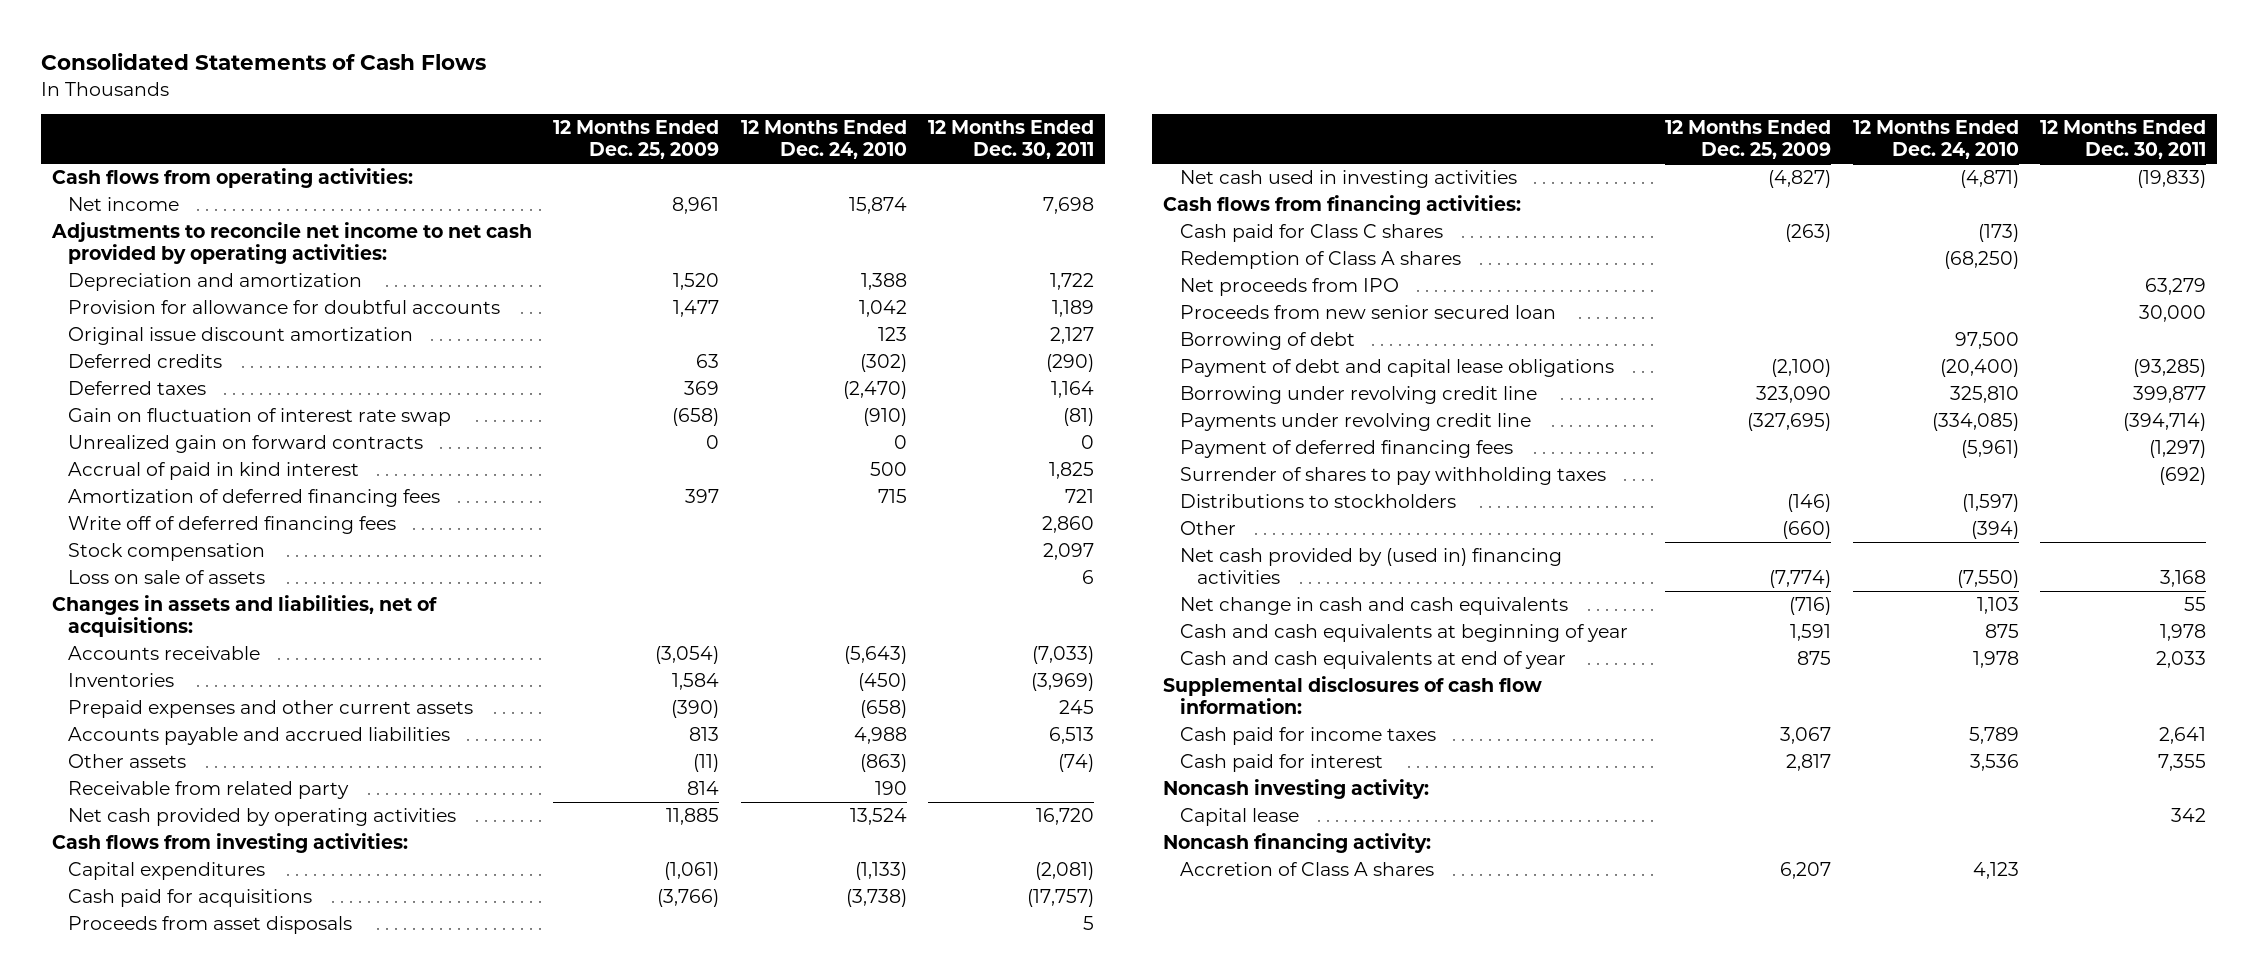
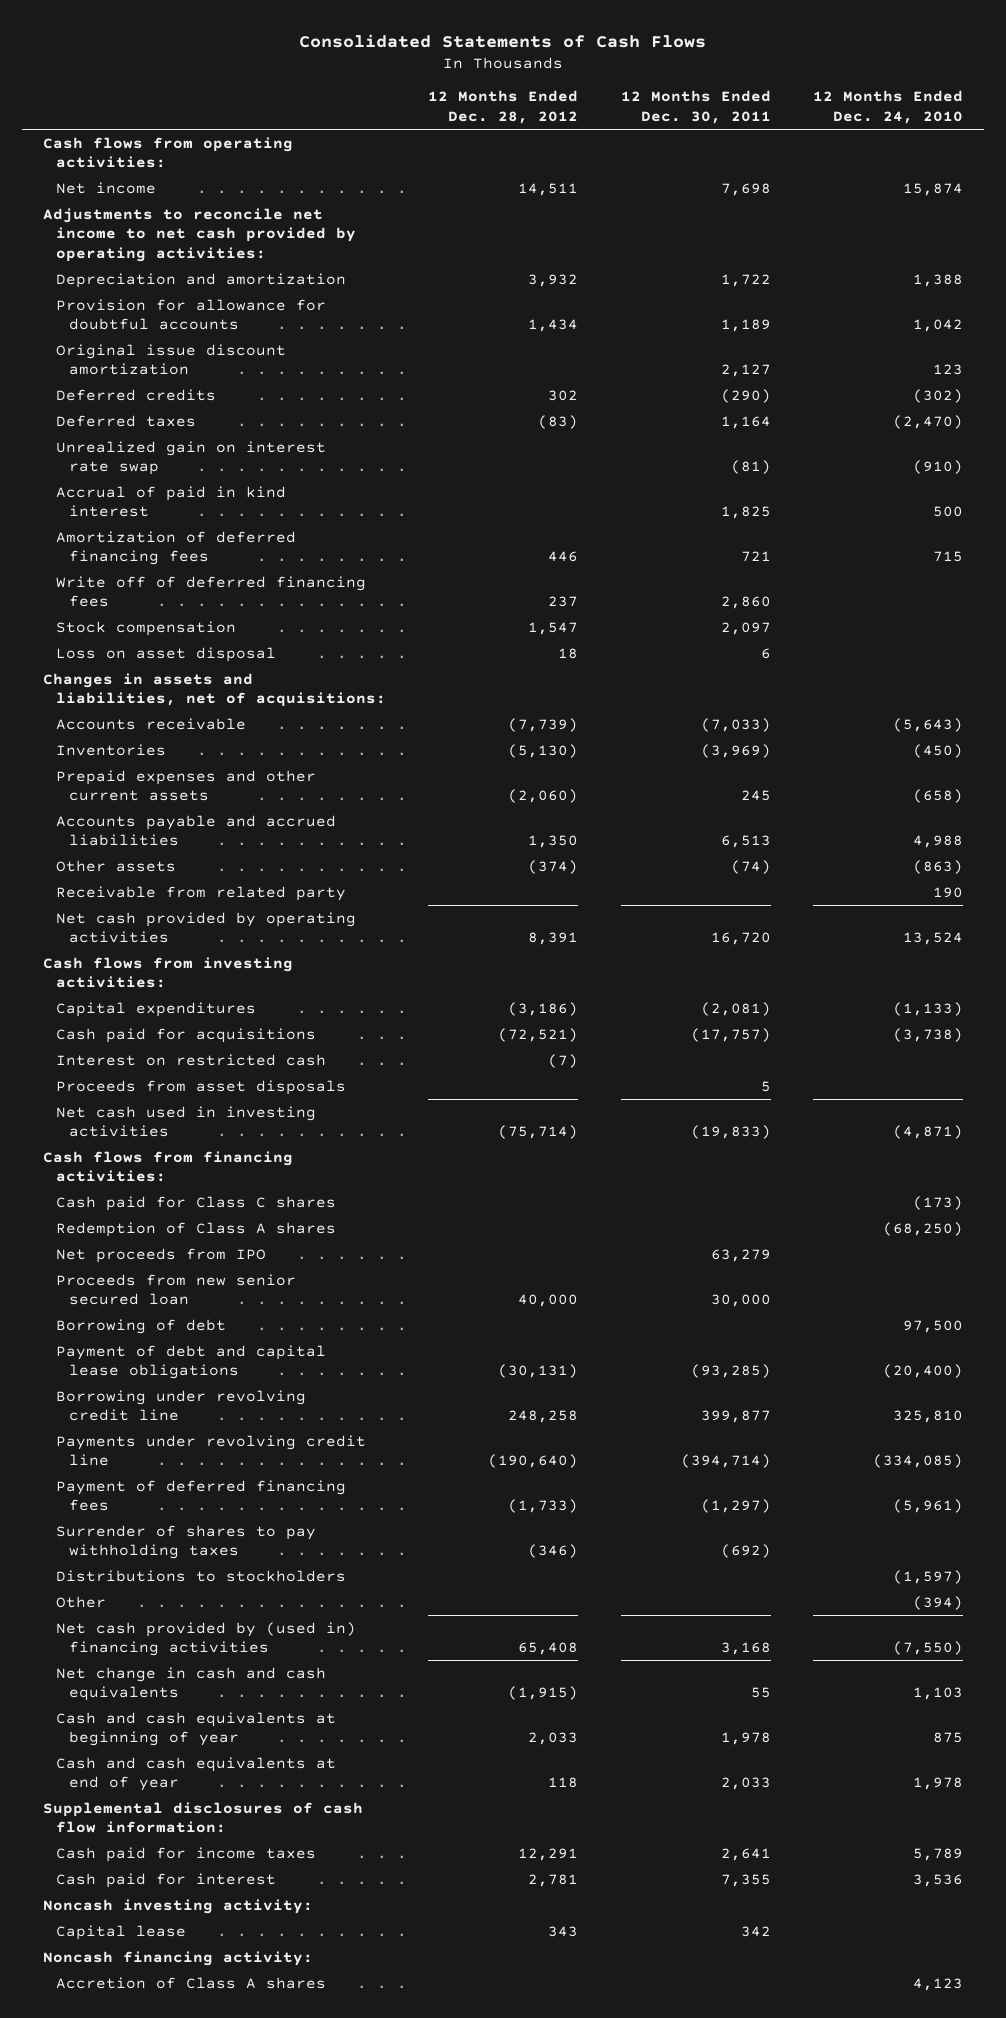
- | 12 Months Ended Dec. 25, 2009 | 12 Months Ended Dec. 24, 2010 | 12 Months Ended Dec. 30, 2011
+ | 12 Months Ended Dec. 28, 2012 | 12 Months Ended Dec. 30, 2011 | 12 Months Ended Dec. 24, 2010
- Gain on fluctuation of interest rate swap | (658) | (910) | (81)
- Unrealized gain on forward contracts | 0 | 0 | 0
+ Unrealized gain on interest rate swap | | (81) | (910)
- Loss on sale of assets | | | 6
+ Loss on asset disposal | 18 | 6 |
+ Interest on restricted cash | (7) | |

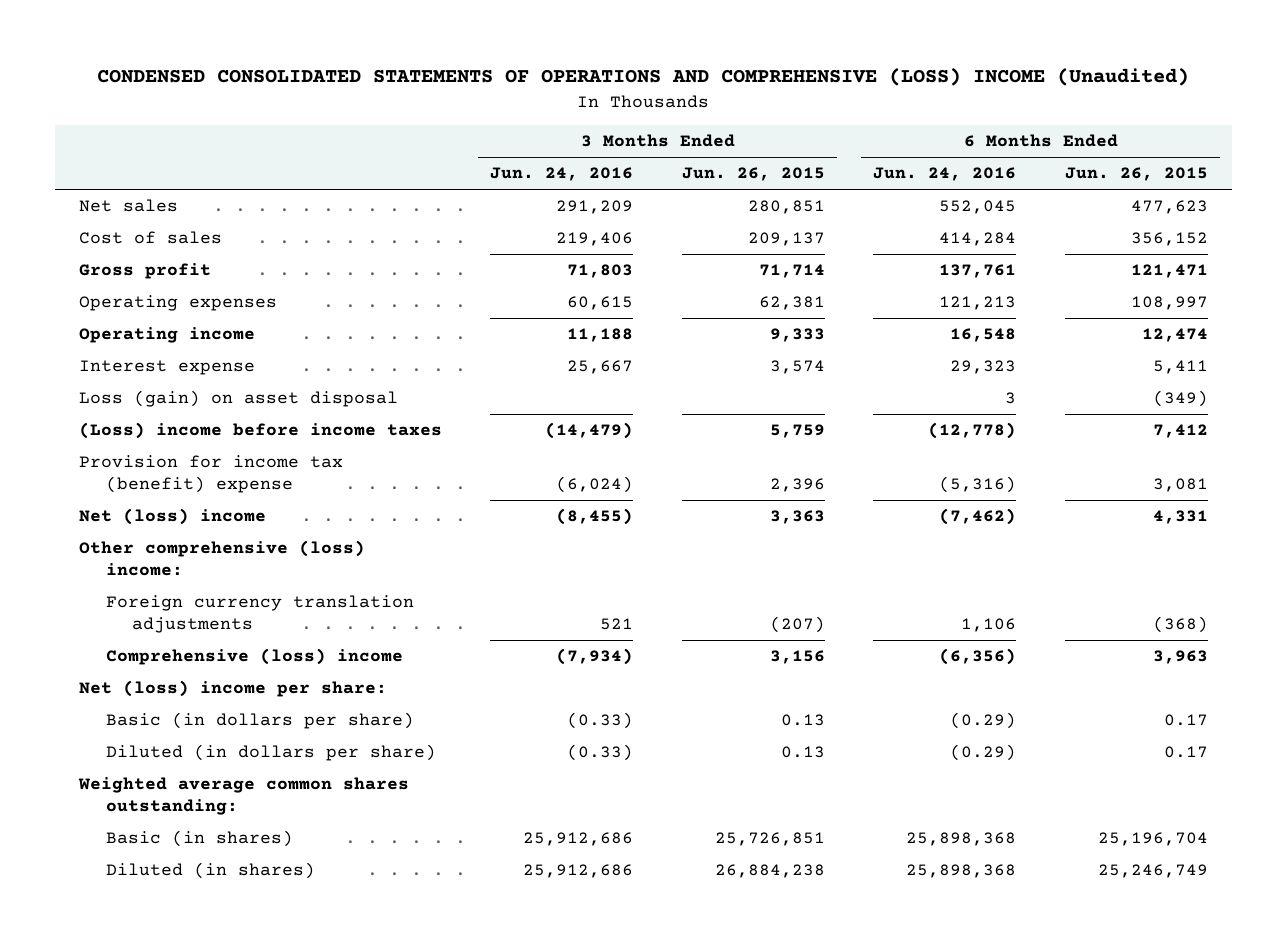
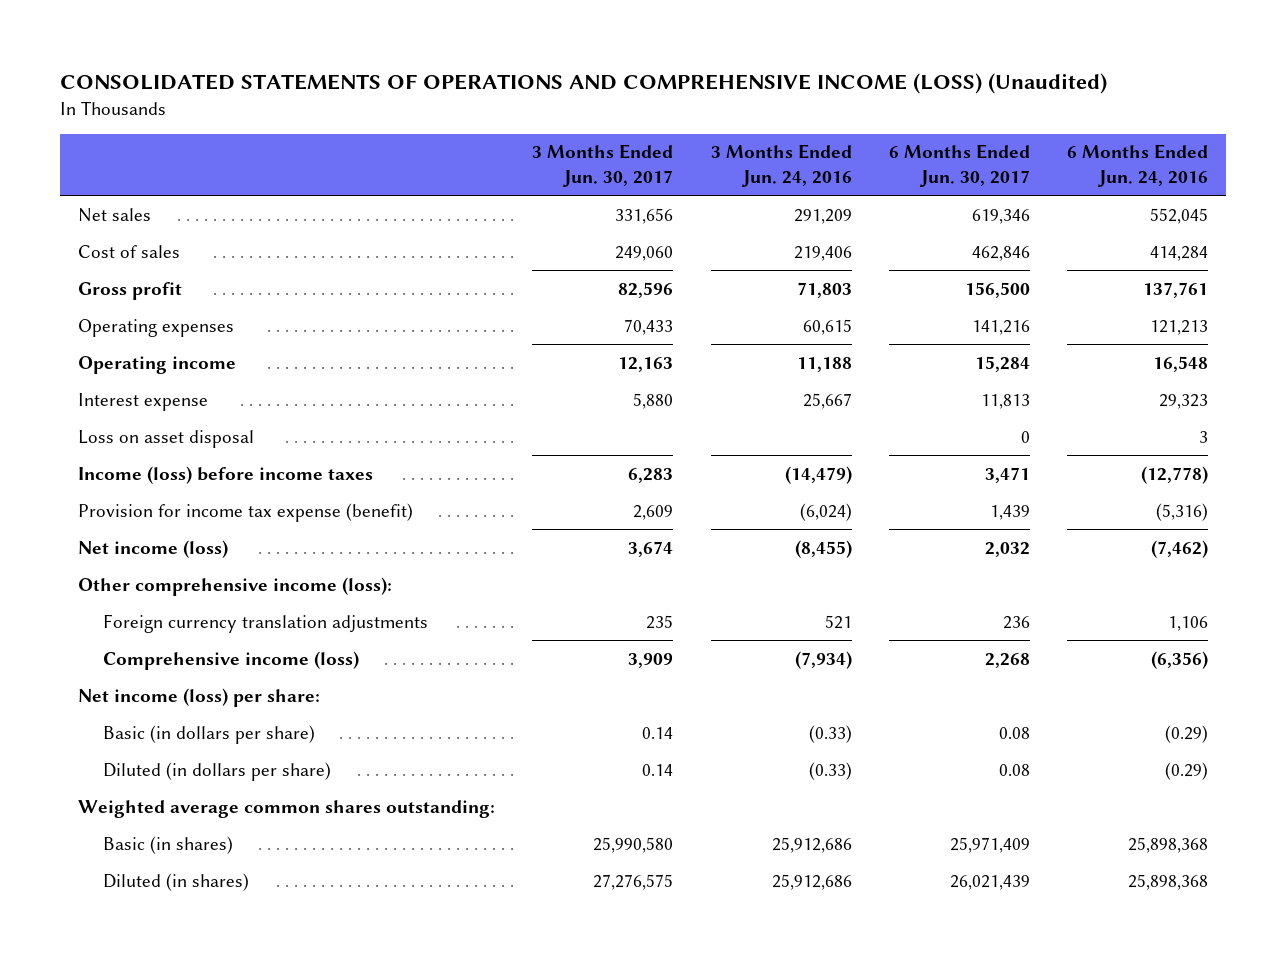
- CONDENSED CONSOLIDATED STATEMENTS OF OPERATIONS AND COMPREHENSIVE (LOSS) INCOME (Unaudited)
+ CONSOLIDATED STATEMENTS OF OPERATIONS AND COMPREHENSIVE INCOME (LOSS) (Unaudited)
- | 3 Months Ended Jun. 24, 2016 | 3 Months Ended Jun. 26, 2015 | 6 Months Ended Jun. 24, 2016 | 6 Months Ended Jun. 26, 2015
+ | 3 Months Ended Jun. 30, 2017 | 3 Months Ended Jun. 24, 2016 | 6 Months Ended Jun. 30, 2017 | 6 Months Ended Jun. 24, 2016
- Loss (gain) on asset disposal | | | 3 | (349)
- (Loss) income before income taxes | (14,479) | 5,759 | (12,778) | 7,412
- Provision for income tax (benefit) expense | (6,024) | 2,396 | (5,316) | 3,081
- Net (loss) income | (8,455) | 3,363 | (7,462) | 4,331
- Other comprehensive (loss) income:
+ Loss on asset disposal | | | 0 | 3
+ Income (loss) before income taxes | 6,283 | (14,479) | 3,471 | (12,778)
+ Provision for income tax expense (benefit) | 2,609 | (6,024) | 1,439 | (5,316)
+ Net income (loss) | 3,674 | (8,455) | 2,032 | (7,462)
+ Other comprehensive income (loss):
- Comprehensive (loss) income | (7,934) | 3,156 | (6,356) | 3,963
- Net (loss) income per share:
+ Comprehensive income (loss) | 3,909 | (7,934) | 2,268 | (6,356)
+ Net income (loss) per share:

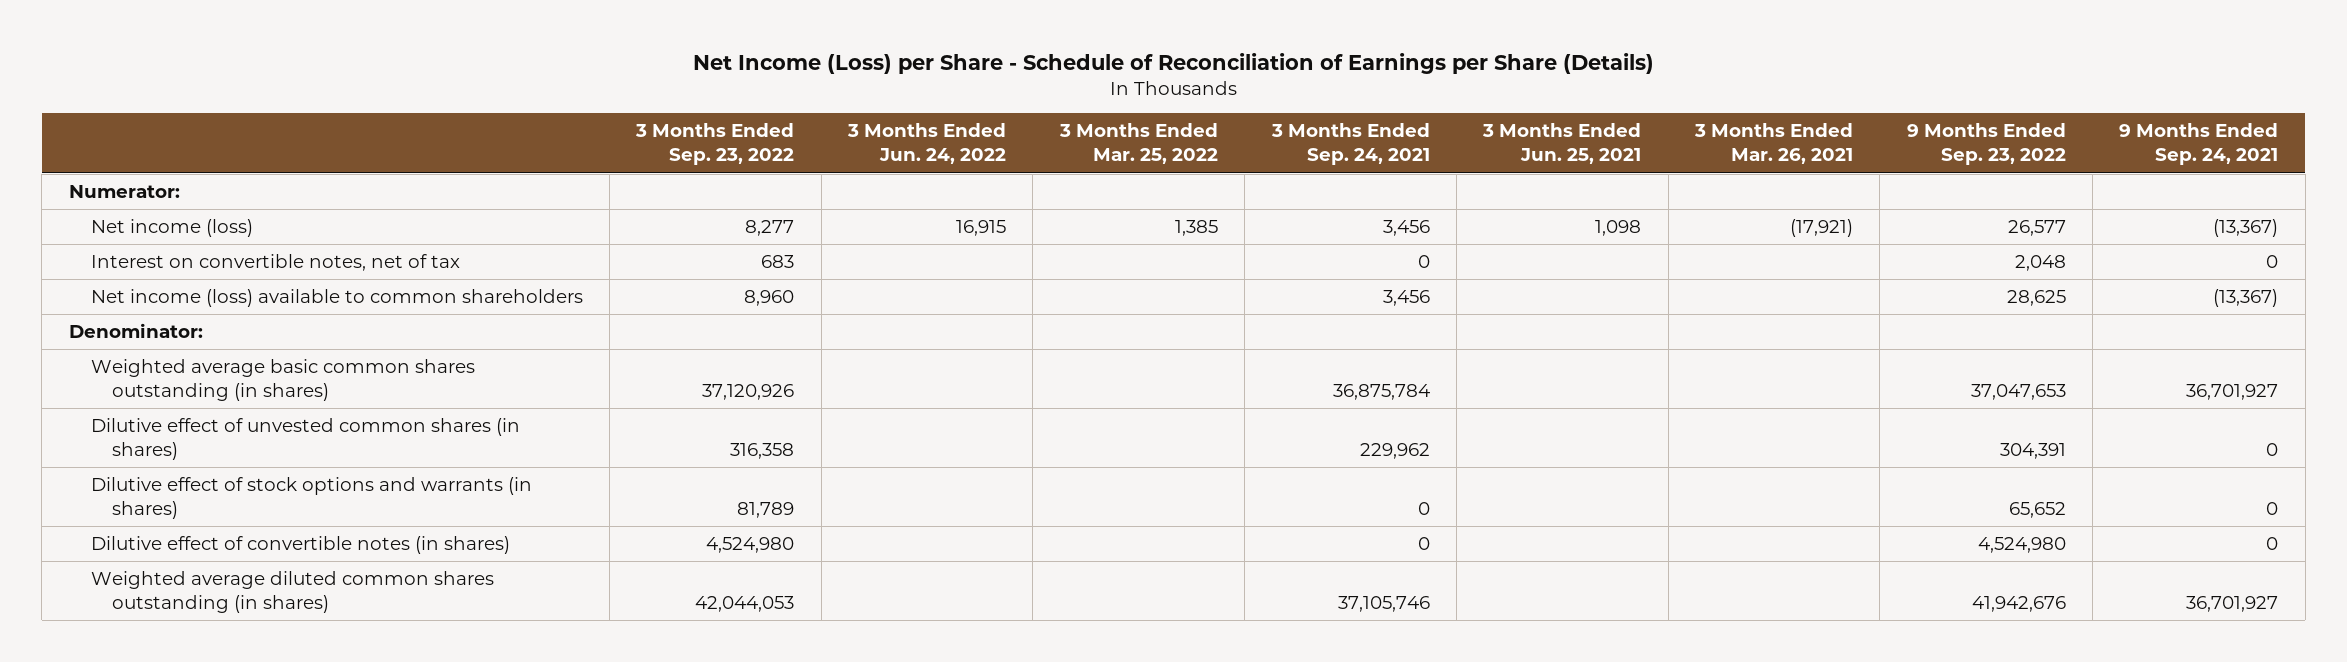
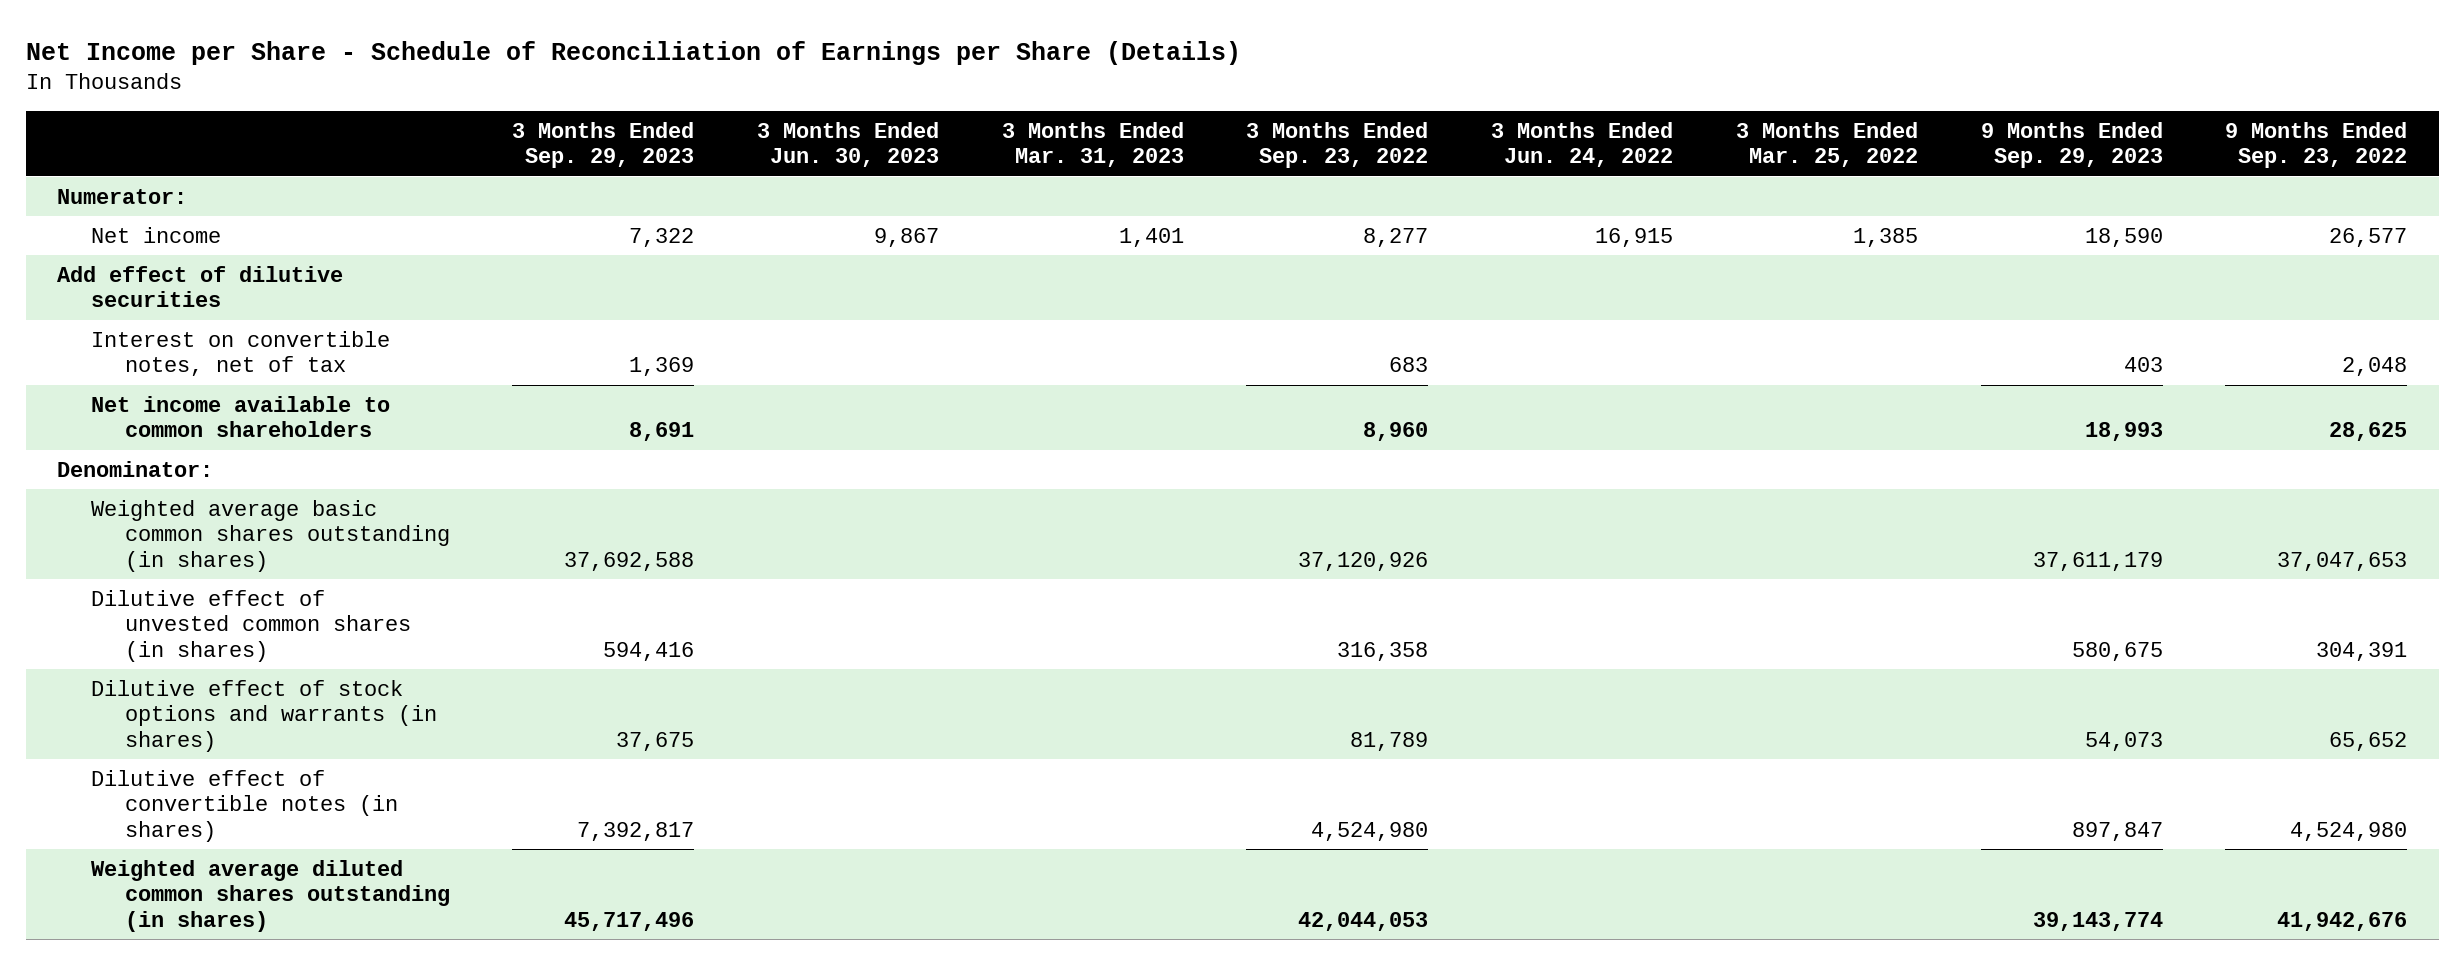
- Net Income (Loss) per Share - Schedule of Reconciliation of Earnings per Share (Details)
+ Net Income per Share - Schedule of Reconciliation of Earnings per Share (Details)
- | 3 Months Ended Sep. 23, 2022 | 3 Months Ended Jun. 24, 2022 | 3 Months Ended Mar. 25, 2022 | 3 Months Ended Sep. 24, 2021 | 3 Months Ended Jun. 25, 2021 | 3 Months Ended Mar. 26, 2021 | 9 Months Ended Sep. 23, 2022 | 9 Months Ended Sep. 24, 2021
+ | 3 Months Ended Sep. 29, 2023 | 3 Months Ended Jun. 30, 2023 | 3 Months Ended Mar. 31, 2023 | 3 Months Ended Sep. 23, 2022 | 3 Months Ended Jun. 24, 2022 | 3 Months Ended Mar. 25, 2022 | 9 Months Ended Sep. 29, 2023 | 9 Months Ended Sep. 23, 2022
- Net income (loss) | 8,277 | 16,915 | 1,385 | 3,456 | 1,098 | (17,921) | 26,577 | (13,367)
+ Net income | 7,322 | 9,867 | 1,401 | 8,277 | 16,915 | 1,385 | 18,590 | 26,577
+ Add effect of dilutive securities
- Net income (loss) available to common shareholders | 8,960 | | | 3,456 | | | 28,625 | (13,367)
+ Net income available to common shareholders | 8,691 | | | 8,960 | | | 18,993 | 28,625

